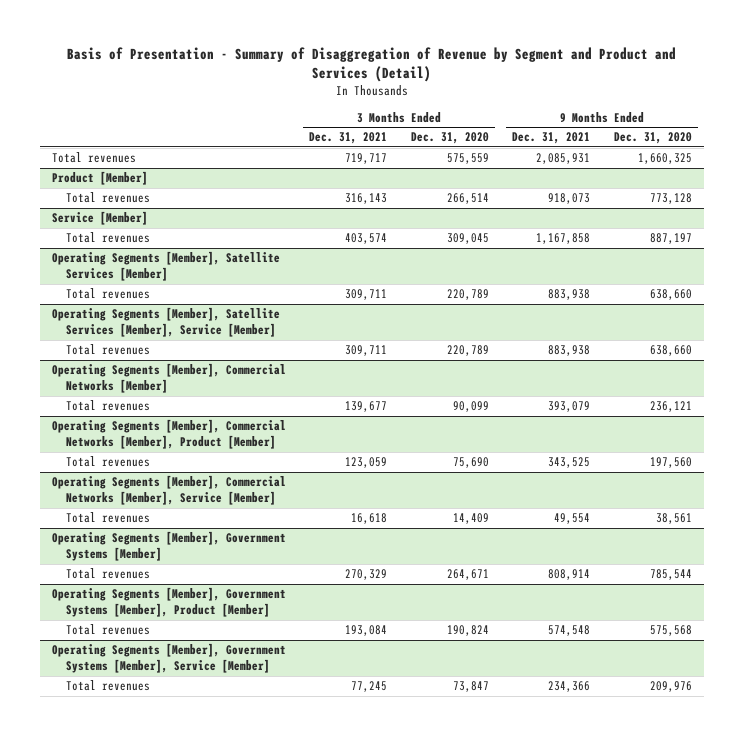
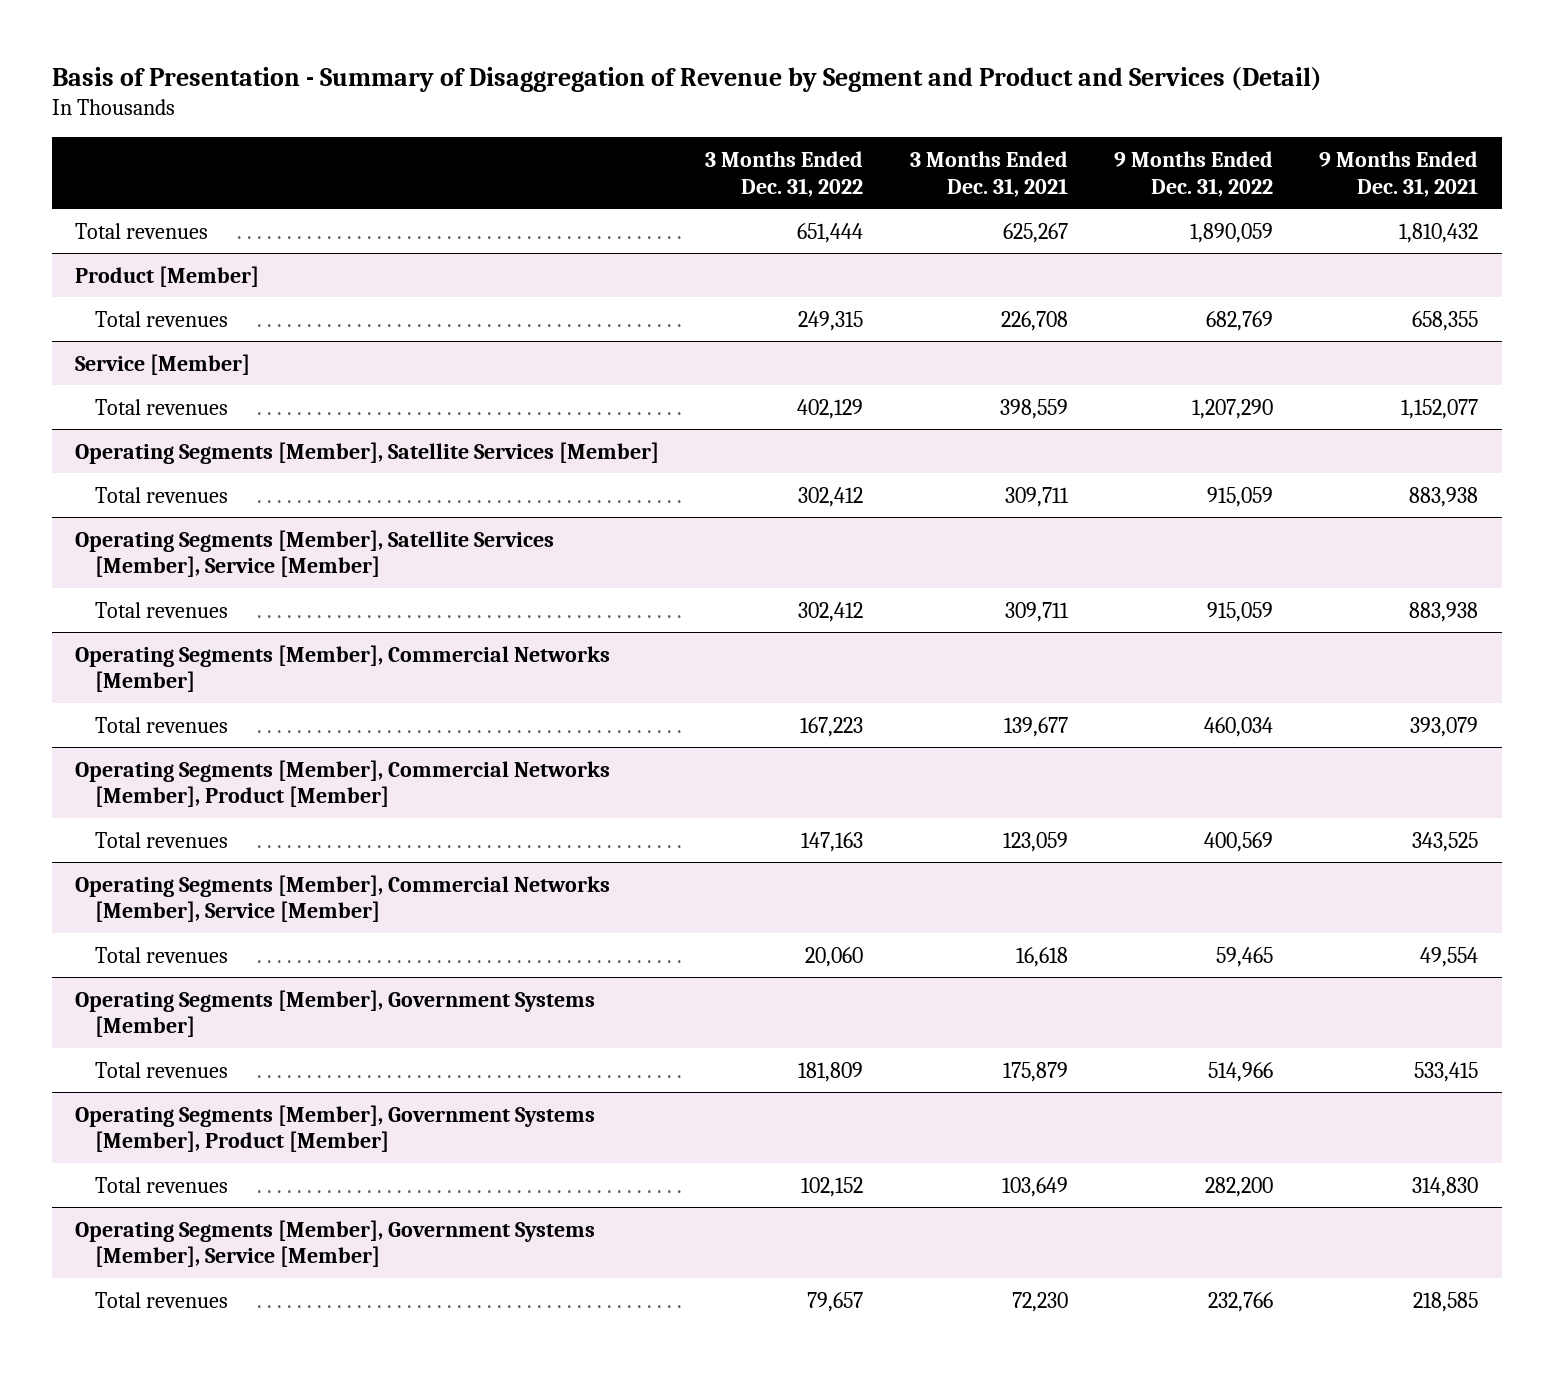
- | 3 Months Ended Dec. 31, 2021 | 3 Months Ended Dec. 31, 2020 | 9 Months Ended Dec. 31, 2021 | 9 Months Ended Dec. 31, 2020
+ | 3 Months Ended Dec. 31, 2022 | 3 Months Ended Dec. 31, 2021 | 9 Months Ended Dec. 31, 2022 | 9 Months Ended Dec. 31, 2021
- Total revenues | 719,717 | 575,559 | 2,085,931 | 1,660,325
+ Total revenues | 651,444 | 625,267 | 1,890,059 | 1,810,432
@ Product [Member]
- Total revenues | 316,143 | 266,514 | 918,073 | 773,128
+ Total revenues | 249,315 | 226,708 | 682,769 | 658,355
@ Service [Member]
- Total revenues | 403,574 | 309,045 | 1,167,858 | 887,197
+ Total revenues | 402,129 | 398,559 | 1,207,290 | 1,152,077
@ Operating Segments [Member], Government Systems [Member]
- Total revenues | 270,329 | 264,671 | 808,914 | 785,544
+ Total revenues | 181,809 | 175,879 | 514,966 | 533,415
@ Operating Segments [Member], Government Systems [Member], Product [Member]
- Total revenues | 193,084 | 190,824 | 574,548 | 575,568
+ Total revenues | 102,152 | 103,649 | 282,200 | 314,830
@ Operating Segments [Member], Government Systems [Member], Service [Member]
- Total revenues | 77,245 | 73,847 | 234,366 | 209,976
+ Total revenues | 79,657 | 72,230 | 232,766 | 218,585

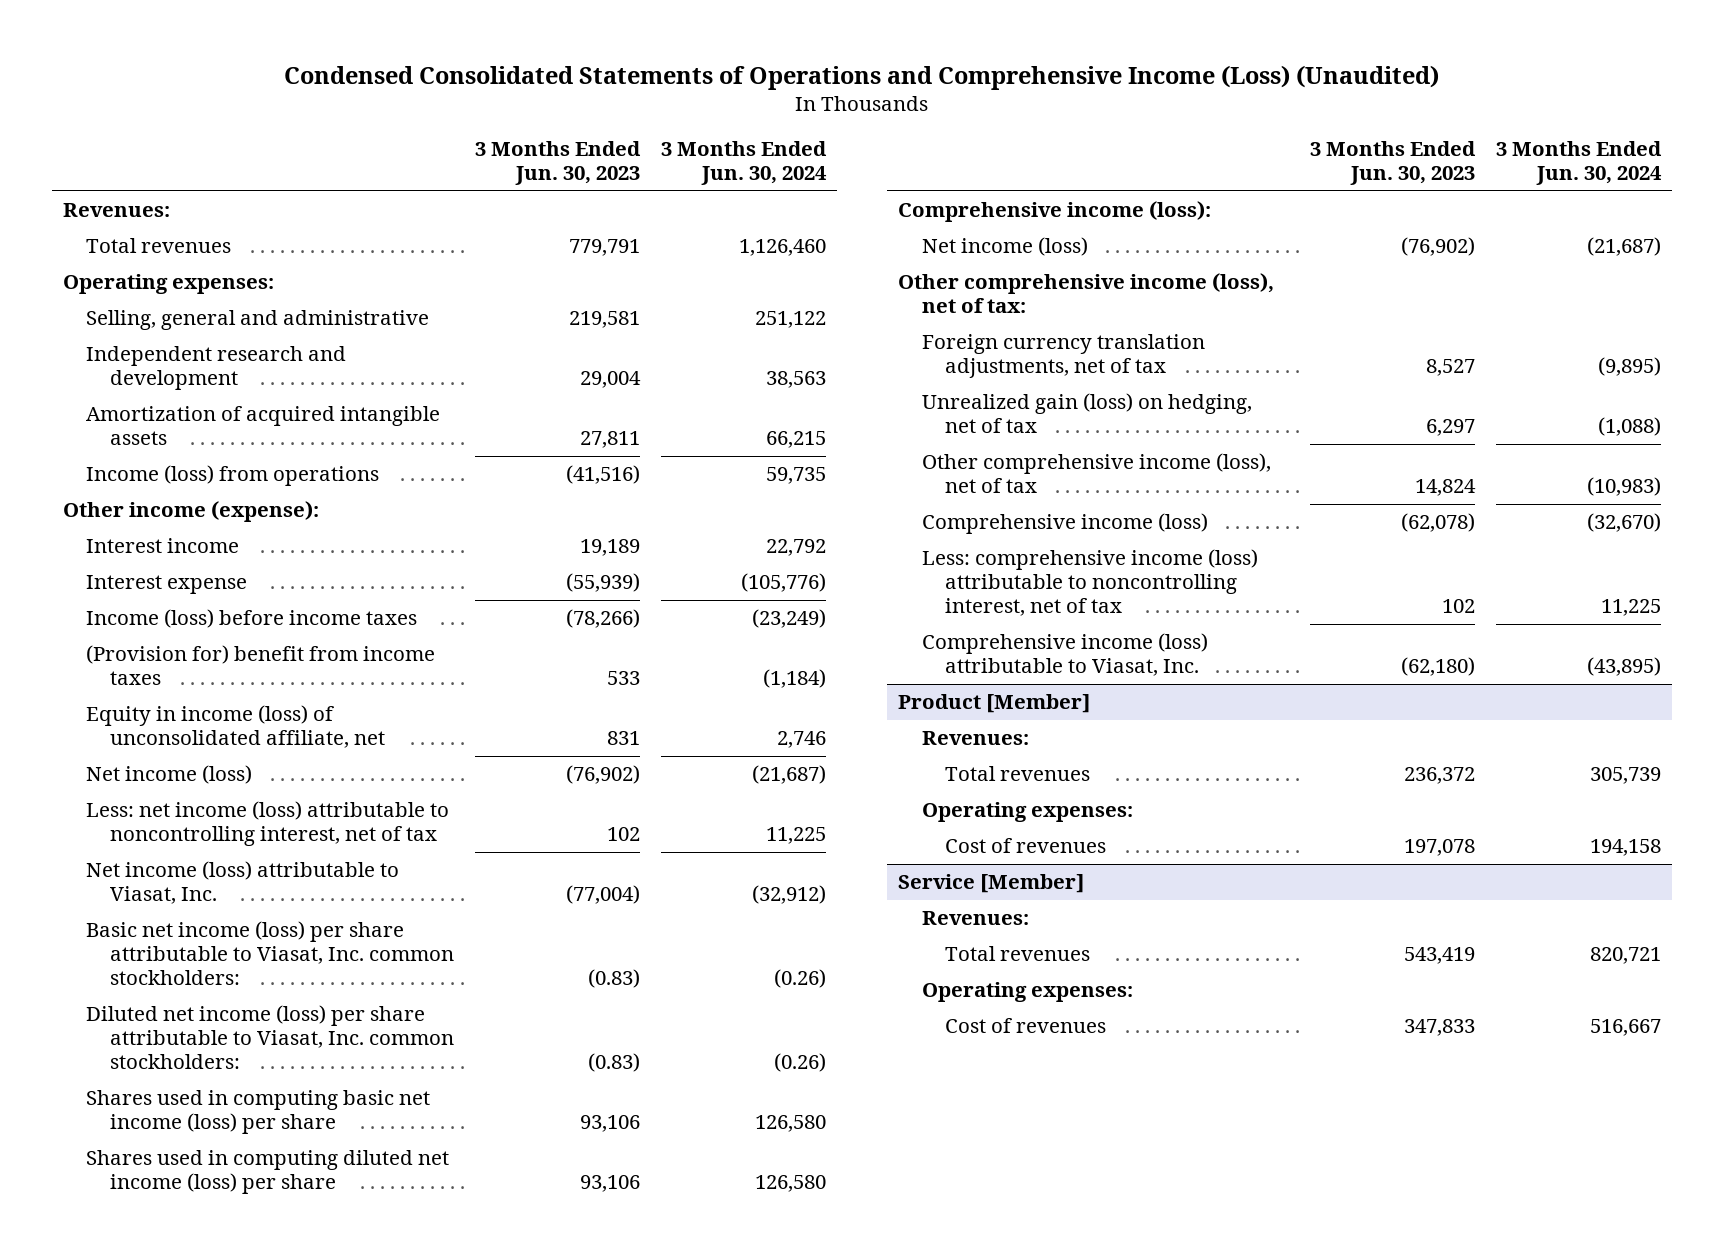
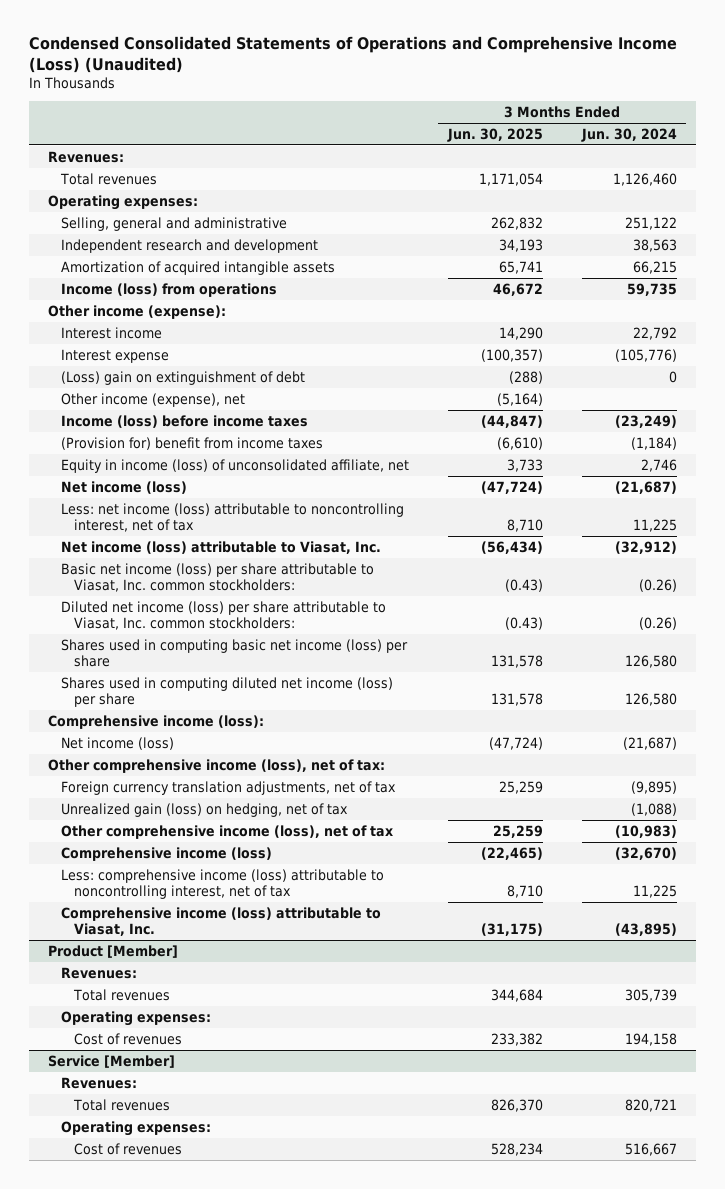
- | 3 Months Ended Jun. 30, 2023 | 3 Months Ended Jun. 30, 2024
+ | 3 Months Ended Jun. 30, 2025 | 3 Months Ended Jun. 30, 2024
+ (Loss) gain on extinguishment of debt | (288) | 0
+ Other income (expense), net | (5,164) |

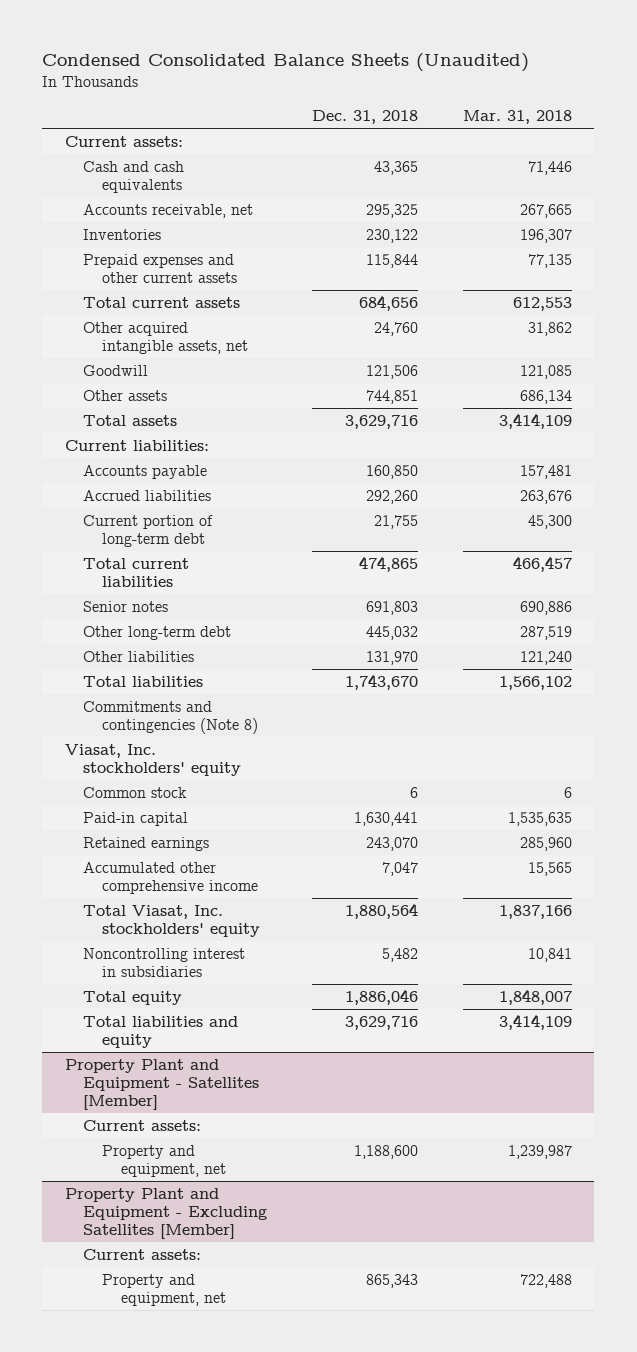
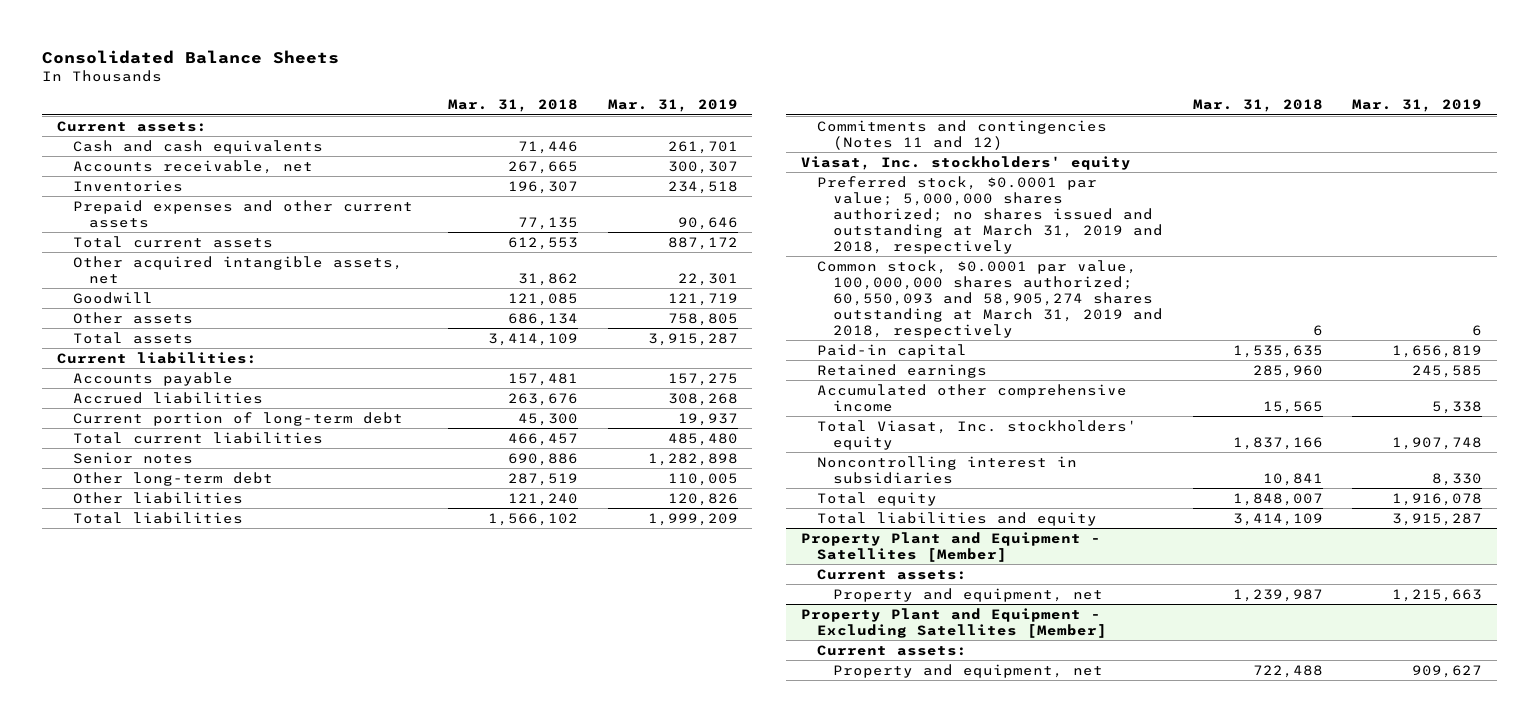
- Condensed Consolidated Balance Sheets (Unaudited)
+ Consolidated Balance Sheets
- | Dec. 31, 2018 | Mar. 31, 2018
+ | Mar. 31, 2018 | Mar. 31, 2019
- Commitments and contingencies (Note 8)
+ Commitments and contingencies (Notes 11 and 12)
- Common stock | 6 | 6
+ Preferred stock, $0.0001 par value; 5,000,000 shares authorized; no shares issued and outstanding at March 31, 2019 and 2018, respectively
+ Common stock, $0.0001 par value, 100,000,000 shares authorized; 60,550,093 and 58,905,274 shares outstanding at March 31, 2019 and 2018, respectively | 6 | 6

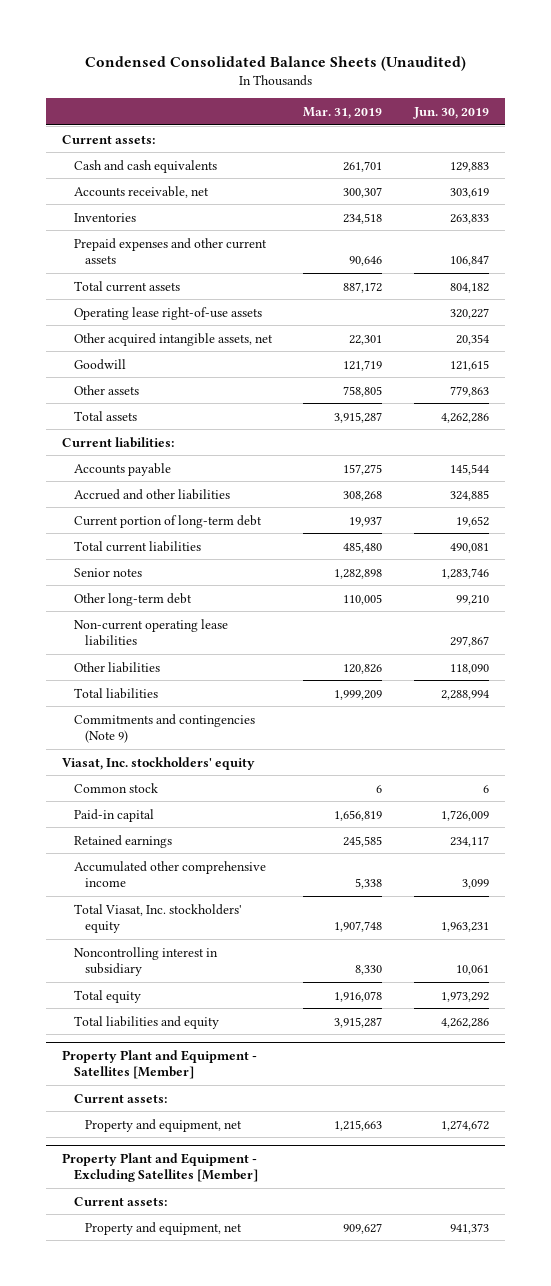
- Consolidated Balance Sheets
+ Condensed Consolidated Balance Sheets (Unaudited)
- | Mar. 31, 2018 | Mar. 31, 2019
+ | Mar. 31, 2019 | Jun. 30, 2019
+ Operating lease right-of-use assets | | 320,227
- Accrued liabilities | 263,676 | 308,268
+ Accrued and other liabilities | 308,268 | 324,885
+ Non-current operating lease liabilities | | 297,867
- Commitments and contingencies (Notes 11 and 12)
+ Commitments and contingencies (Note 9)
- Preferred stock, $0.0001 par value; 5,000,000 shares authorized; no shares issued and outstanding at March 31, 2019 and 2018, respectively
- Common stock, $0.0001 par value, 100,000,000 shares authorized; 60,550,093 and 58,905,274 shares outstanding at March 31, 2019 and 2018, respectively | 6 | 6
+ Common stock | 6 | 6
- Noncontrolling interest in subsidiaries | 10,841 | 8,330
+ Noncontrolling interest in subsidiary | 8,330 | 10,061

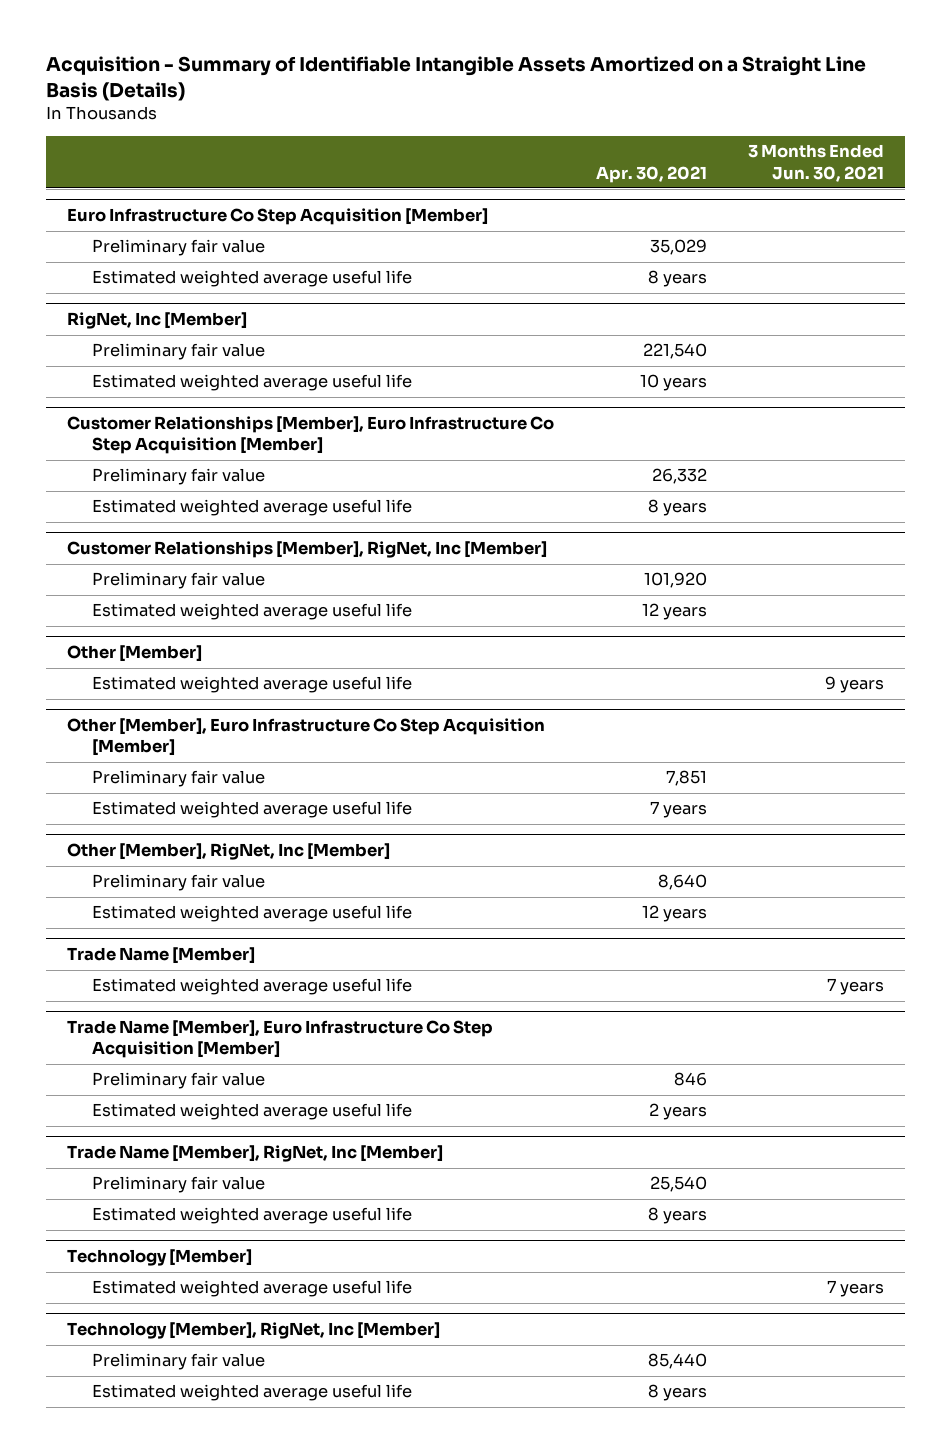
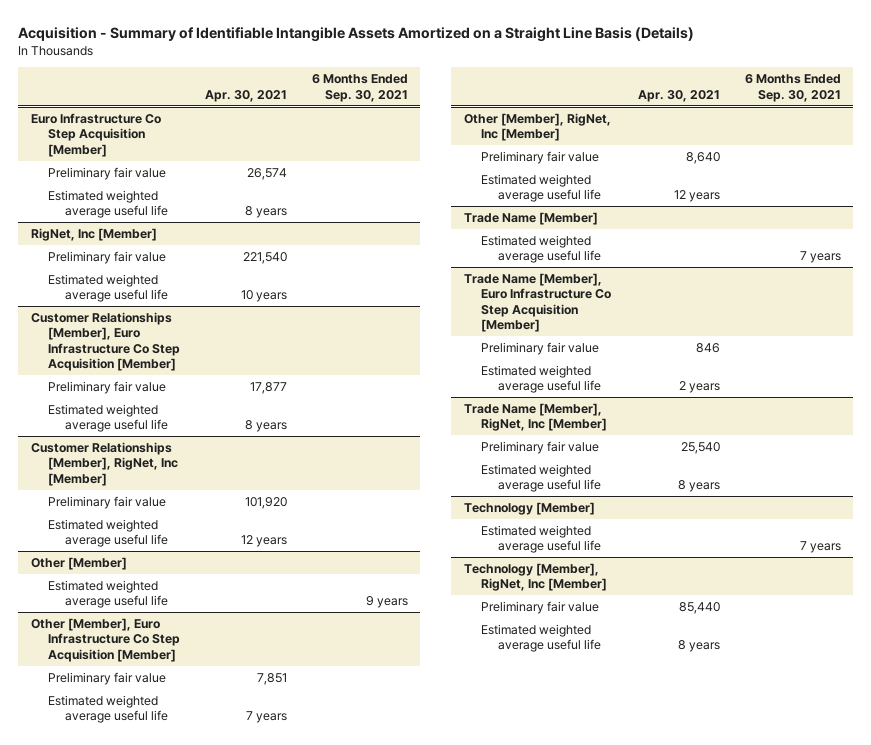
- | Apr. 30, 2021 | 3 Months Ended Jun. 30, 2021
+ | Apr. 30, 2021 | 6 Months Ended Sep. 30, 2021
@ Euro Infrastructure Co Step Acquisition [Member]
- Preliminary fair value | 35,029 |
+ Preliminary fair value | 26,574 |
@ Customer Relationships [Member], Euro Infrastructure Co Step Acquisition [Member]
- Preliminary fair value | 26,332 |
+ Preliminary fair value | 17,877 |

